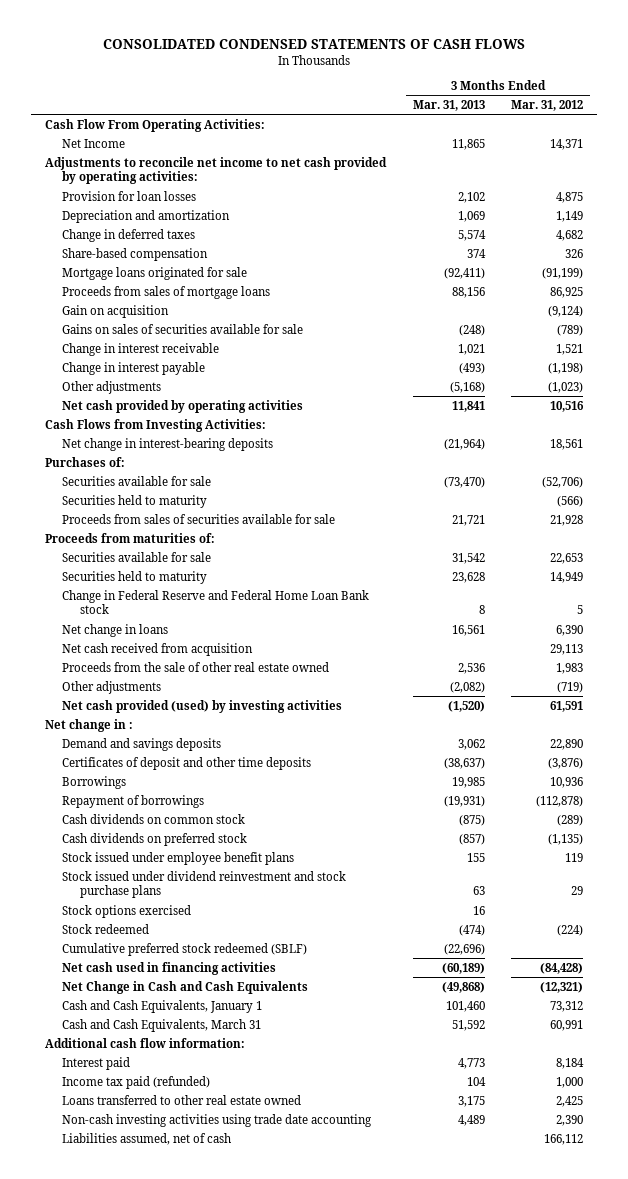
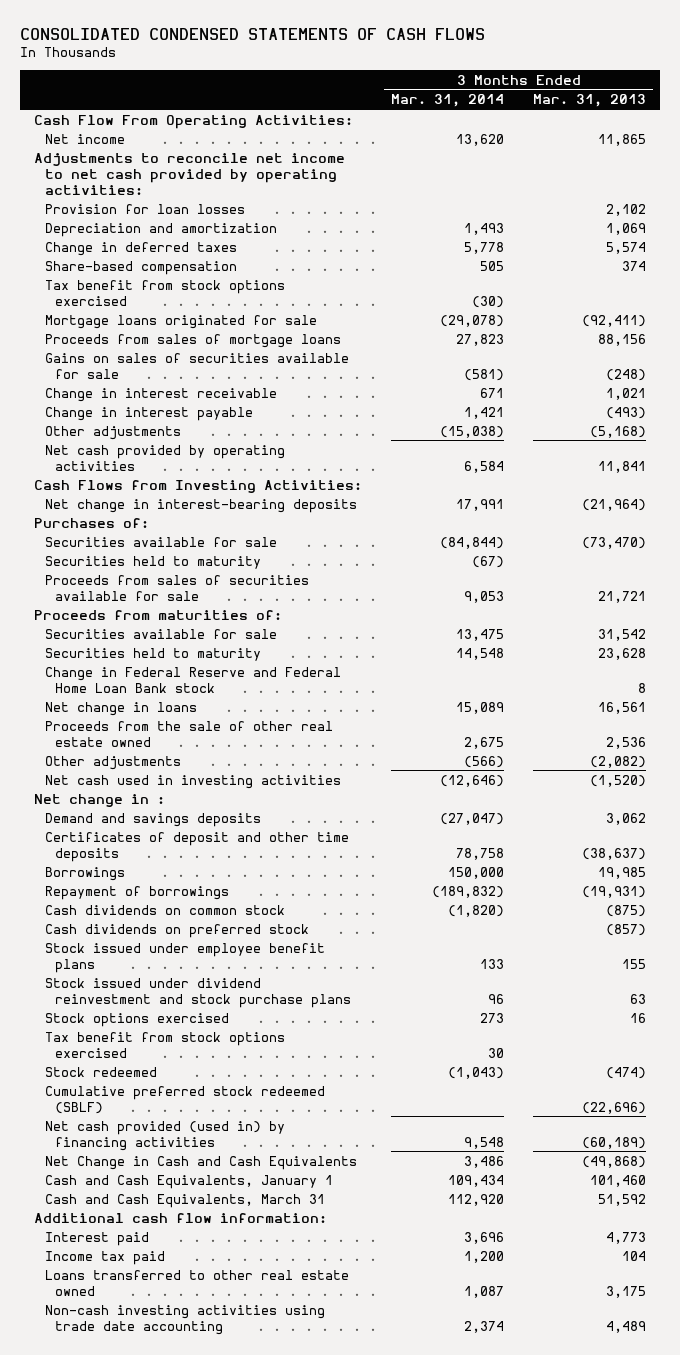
- | 3 Months Ended Mar. 31, 2013 | 3 Months Ended Mar. 31, 2012
+ | 3 Months Ended Mar. 31, 2014 | 3 Months Ended Mar. 31, 2013
- Net Income | 11,865 | 14,371
+ Net income | 13,620 | 11,865
+ Tax benefit from stock options exercised | (30) |
- Gain on acquisition | | (9,124)
- Net cash received from acquisition | | 29,113
- Net cash provided (used) by investing activities | (1,520) | 61,591
+ Net cash used in investing activities | (12,646) | (1,520)
+ Tax benefit from stock options exercised | 30 |
- Net cash used in financing activities | (60,189) | (84,428)
+ Net cash provided (used in) by financing activities | 9,548 | (60,189)
- Income tax paid (refunded) | 104 | 1,000
+ Income tax paid | 1,200 | 104
- Liabilities assumed, net of cash | | 166,112

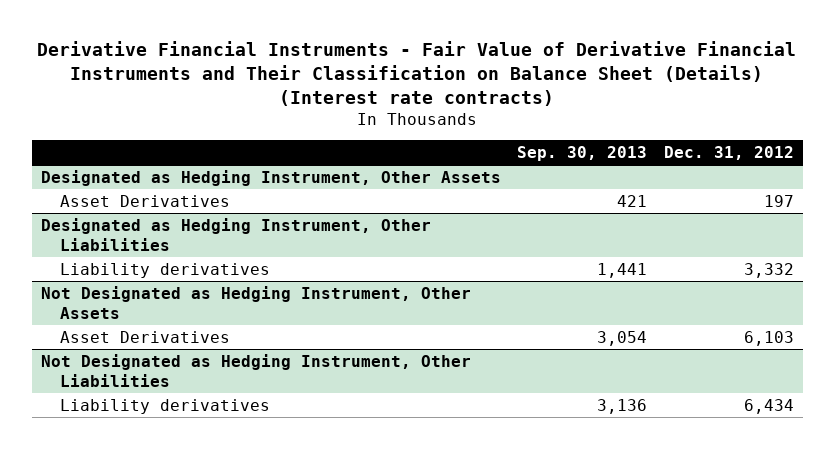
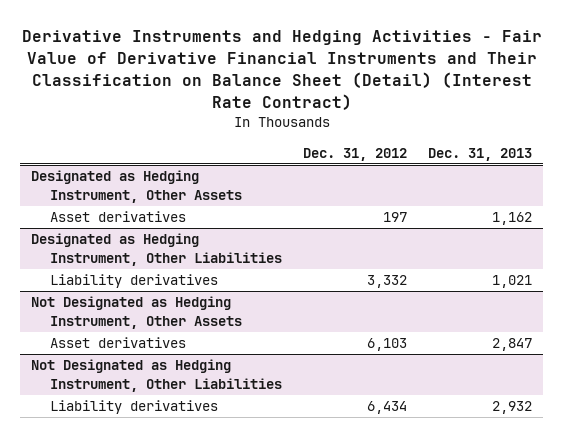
- Derivative Financial Instruments - Fair Value of Derivative Financial Instruments and Their Classification on Balance Sheet (Details) (Interest rate contracts)
+ Derivative Instruments and Hedging Activities - Fair Value of Derivative Financial Instruments and Their Classification on Balance Sheet (Detail) (Interest Rate Contract)
- | Sep. 30, 2013 | Dec. 31, 2012
+ | Dec. 31, 2012 | Dec. 31, 2013
@ Designated as Hedging Instrument, Other Assets
- Asset Derivatives | 421 | 197
+ Asset derivatives | 197 | 1,162
@ Not Designated as Hedging Instrument, Other Assets
- Asset Derivatives | 3,054 | 6,103
+ Asset derivatives | 6,103 | 2,847

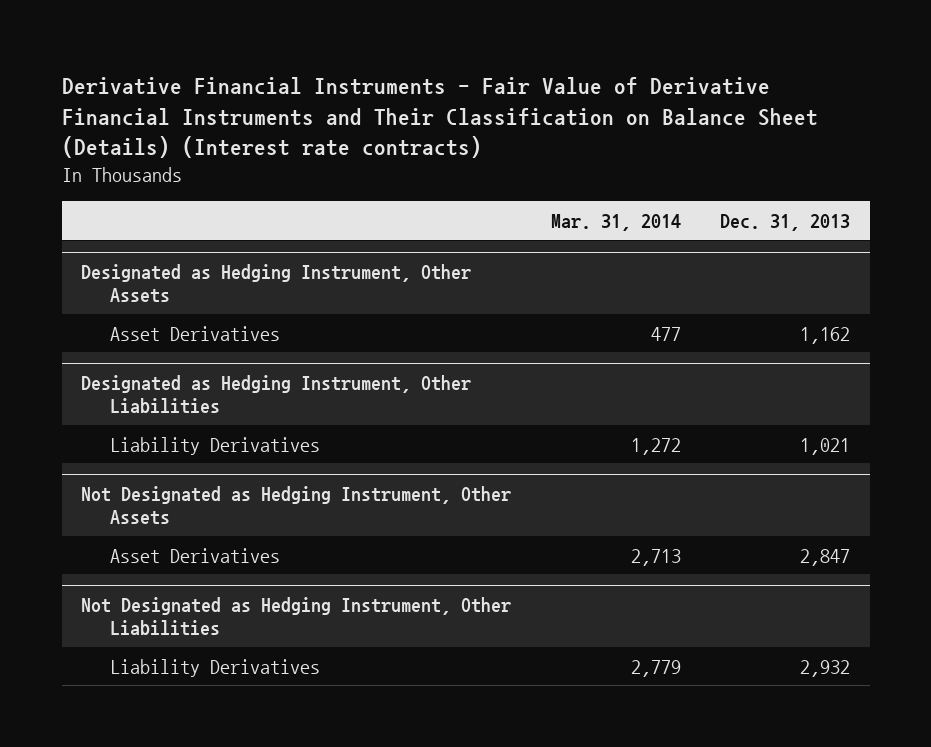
- Derivative Instruments and Hedging Activities - Fair Value of Derivative Financial Instruments and Their Classification on Balance Sheet (Detail) (Interest Rate Contract)
+ Derivative Financial Instruments - Fair Value of Derivative Financial Instruments and Their Classification on Balance Sheet (Details) (Interest rate contracts)
- | Dec. 31, 2012 | Dec. 31, 2013
+ | Mar. 31, 2014 | Dec. 31, 2013
@ Designated as Hedging Instrument, Other Assets
- Asset derivatives | 197 | 1,162
+ Asset Derivatives | 477 | 1,162
@ Designated as Hedging Instrument, Other Liabilities
- Liability derivatives | 3,332 | 1,021
+ Liability Derivatives | 1,272 | 1,021
@ Not Designated as Hedging Instrument, Other Assets
- Asset derivatives | 6,103 | 2,847
+ Asset Derivatives | 2,713 | 2,847
@ Not Designated as Hedging Instrument, Other Liabilities
- Liability derivatives | 6,434 | 2,932
+ Liability Derivatives | 2,779 | 2,932

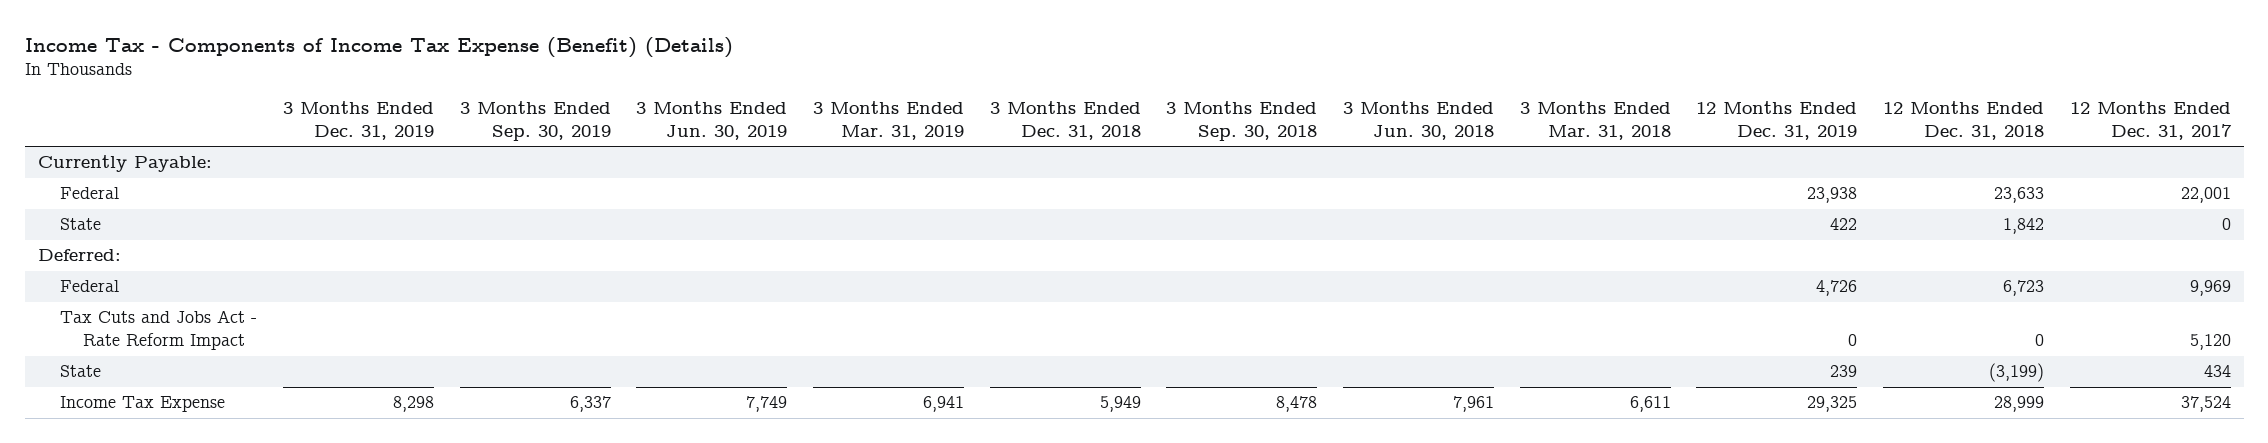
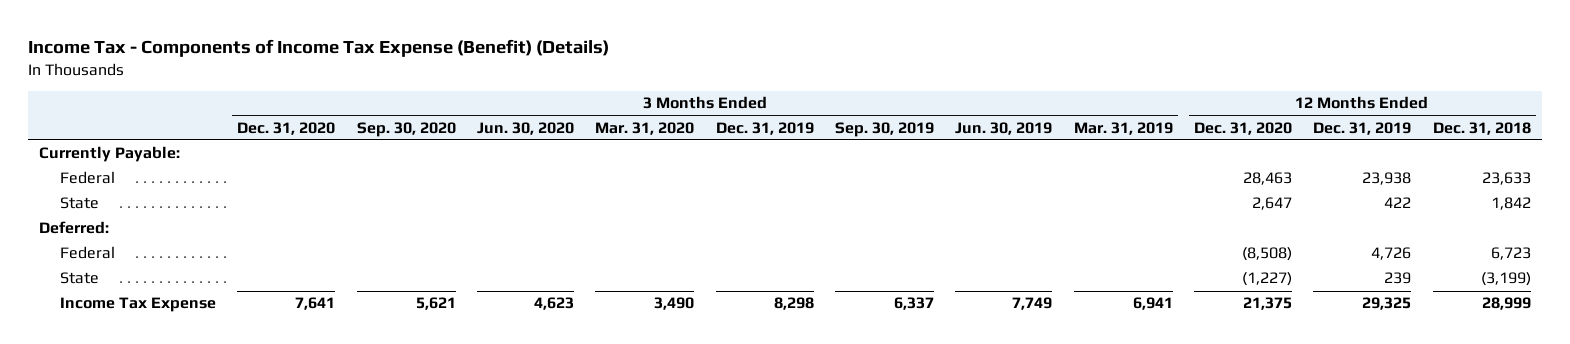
- | 3 Months Ended Dec. 31, 2019 | 3 Months Ended Sep. 30, 2019 | 3 Months Ended Jun. 30, 2019 | 3 Months Ended Mar. 31, 2019 | 3 Months Ended Dec. 31, 2018 | 3 Months Ended Sep. 30, 2018 | 3 Months Ended Jun. 30, 2018 | 3 Months Ended Mar. 31, 2018 | 12 Months Ended Dec. 31, 2019 | 12 Months Ended Dec. 31, 2018 | 12 Months Ended Dec. 31, 2017
+ | 3 Months Ended Dec. 31, 2020 | 3 Months Ended Sep. 30, 2020 | 3 Months Ended Jun. 30, 2020 | 3 Months Ended Mar. 31, 2020 | 3 Months Ended Dec. 31, 2019 | 3 Months Ended Sep. 30, 2019 | 3 Months Ended Jun. 30, 2019 | 3 Months Ended Mar. 31, 2019 | 12 Months Ended Dec. 31, 2020 | 12 Months Ended Dec. 31, 2019 | 12 Months Ended Dec. 31, 2018
- Tax Cuts and Jobs Act - Rate Reform Impact | | | | | | | | | 0 | 0 | 5,120

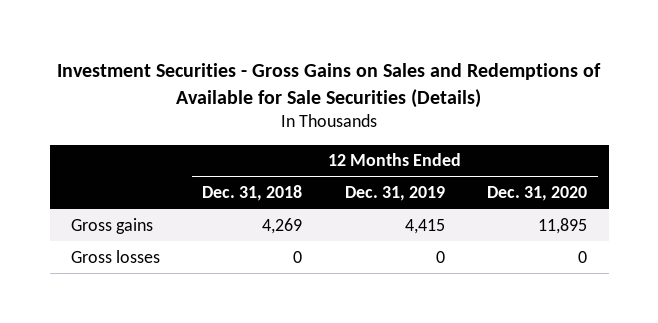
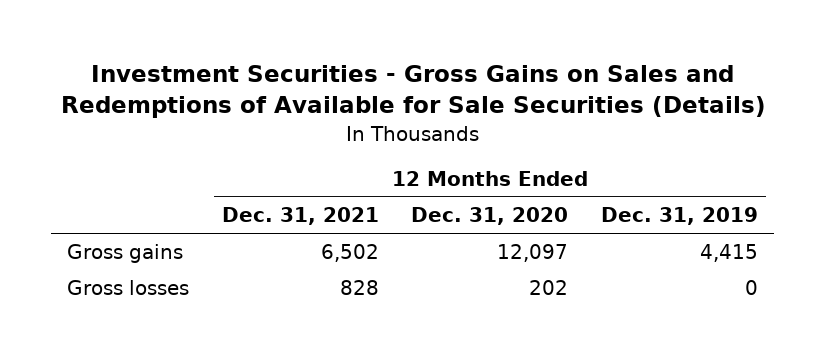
- | 12 Months Ended Dec. 31, 2018 | 12 Months Ended Dec. 31, 2019 | 12 Months Ended Dec. 31, 2020
+ | 12 Months Ended Dec. 31, 2021 | 12 Months Ended Dec. 31, 2020 | 12 Months Ended Dec. 31, 2019
- Gross gains | 4,269 | 4,415 | 11,895
- Gross losses | 0 | 0 | 0
+ Gross gains | 6,502 | 12,097 | 4,415
+ Gross losses | 828 | 202 | 0

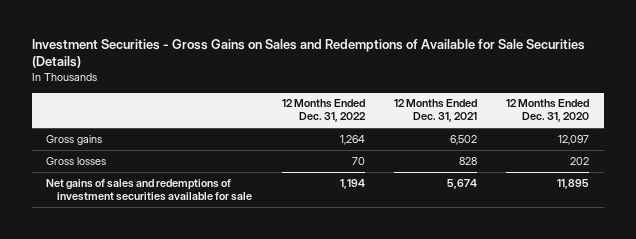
- | 12 Months Ended Dec. 31, 2021 | 12 Months Ended Dec. 31, 2020 | 12 Months Ended Dec. 31, 2019
+ | 12 Months Ended Dec. 31, 2022 | 12 Months Ended Dec. 31, 2021 | 12 Months Ended Dec. 31, 2020
+ Net gains of sales and redemptions of investment securities available for sale | 1,194 | 5,674 | 11,895

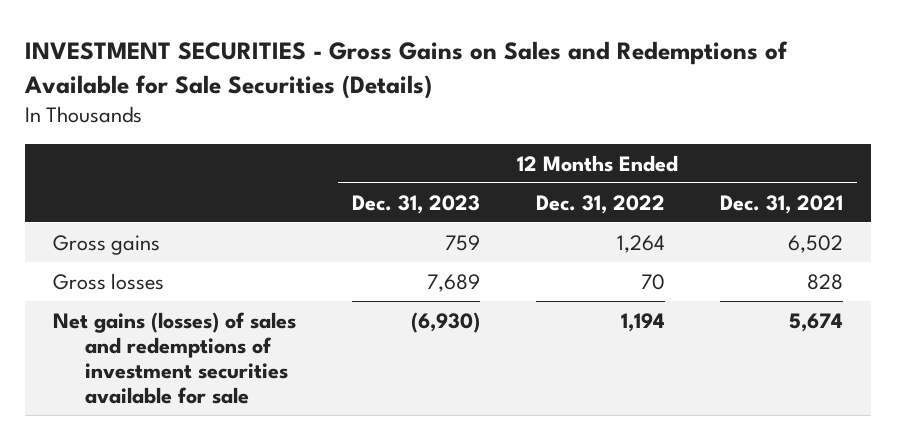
- Investment Securities - Gross Gains on Sales and Redemptions of Available for Sale Securities (Details)
+ INVESTMENT SECURITIES - Gross Gains on Sales and Redemptions of Available for Sale Securities (Details)
- | 12 Months Ended Dec. 31, 2022 | 12 Months Ended Dec. 31, 2021 | 12 Months Ended Dec. 31, 2020
+ | 12 Months Ended Dec. 31, 2023 | 12 Months Ended Dec. 31, 2022 | 12 Months Ended Dec. 31, 2021
- Net gains of sales and redemptions of investment securities available for sale | 1,194 | 5,674 | 11,895
+ Net gains (losses) of sales and redemptions of investment securities available for sale | (6,930) | 1,194 | 5,674

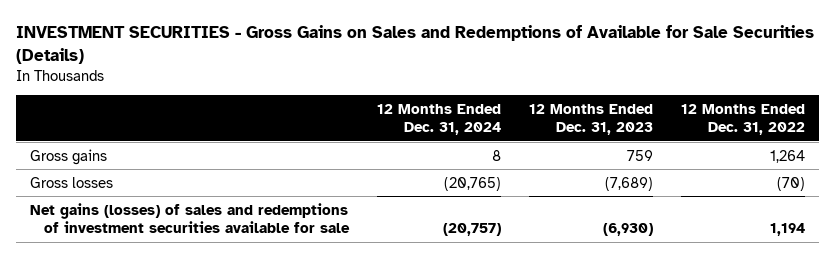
- | 12 Months Ended Dec. 31, 2023 | 12 Months Ended Dec. 31, 2022 | 12 Months Ended Dec. 31, 2021
+ | 12 Months Ended Dec. 31, 2024 | 12 Months Ended Dec. 31, 2023 | 12 Months Ended Dec. 31, 2022
- Gross losses | 7,689 | 70 | 828
+ Gross losses | (20,765) | (7,689) | (70)

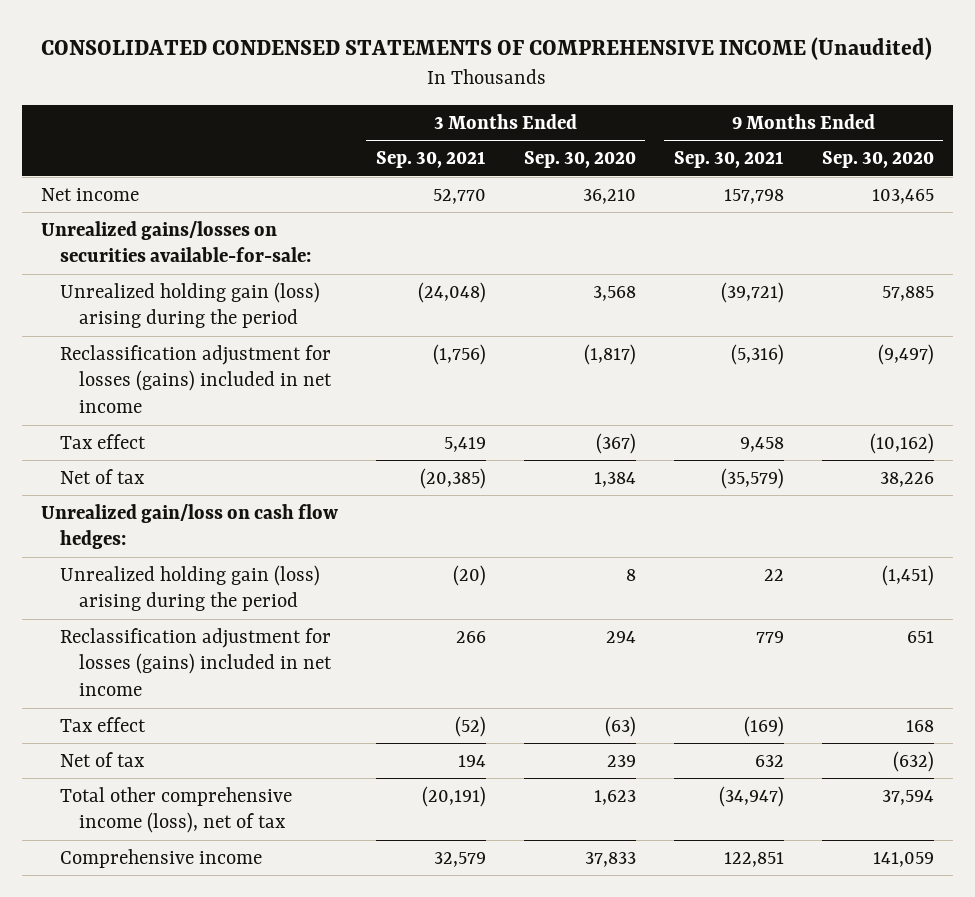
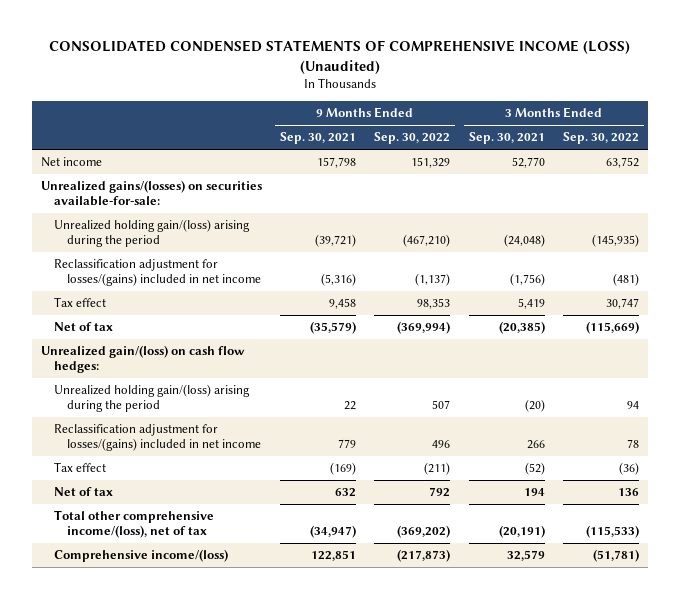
- CONSOLIDATED CONDENSED STATEMENTS OF COMPREHENSIVE INCOME (Unaudited)
+ CONSOLIDATED CONDENSED STATEMENTS OF COMPREHENSIVE INCOME (LOSS) (Unaudited)
- | 3 Months Ended Sep. 30, 2021 | 3 Months Ended Sep. 30, 2020 | 9 Months Ended Sep. 30, 2021 | 9 Months Ended Sep. 30, 2020
+ | 9 Months Ended Sep. 30, 2021 | 9 Months Ended Sep. 30, 2022 | 3 Months Ended Sep. 30, 2021 | 3 Months Ended Sep. 30, 2022
- Unrealized gains/losses on securities available-for-sale:
- Unrealized holding gain (loss) arising during the period | (24,048) | 3,568 | (39,721) | 57,885
- Reclassification adjustment for losses (gains) included in net income | (1,756) | (1,817) | (5,316) | (9,497)
+ Unrealized gains/(losses) on securities available-for-sale:
+ Unrealized holding gain/(loss) arising during the period | (39,721) | (467,210) | (24,048) | (145,935)
+ Reclassification adjustment for losses/(gains) included in net income | (5,316) | (1,137) | (1,756) | (481)
- Unrealized gain/loss on cash flow hedges:
- Unrealized holding gain (loss) arising during the period | (20) | 8 | 22 | (1,451)
- Reclassification adjustment for losses (gains) included in net income | 266 | 294 | 779 | 651
+ Unrealized gain/(loss) on cash flow hedges:
+ Unrealized holding gain/(loss) arising during the period | 22 | 507 | (20) | 94
+ Reclassification adjustment for losses/(gains) included in net income | 779 | 496 | 266 | 78
- Total other comprehensive income (loss), net of tax | (20,191) | 1,623 | (34,947) | 37,594
- Comprehensive income | 32,579 | 37,833 | 122,851 | 141,059
+ Total other comprehensive income/(loss), net of tax | (34,947) | (369,202) | (20,191) | (115,533)
+ Comprehensive income/(loss) | 122,851 | (217,873) | 32,579 | (51,781)

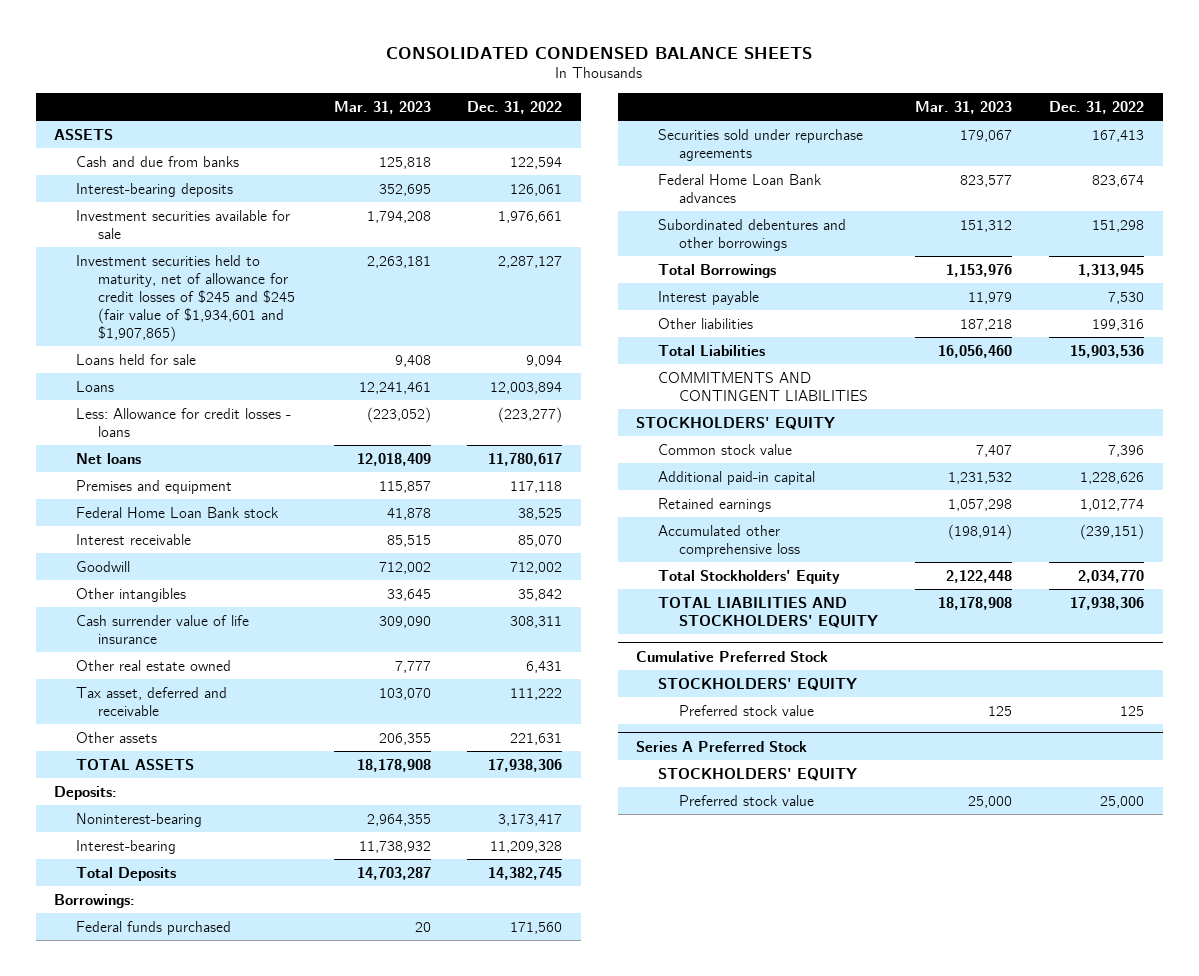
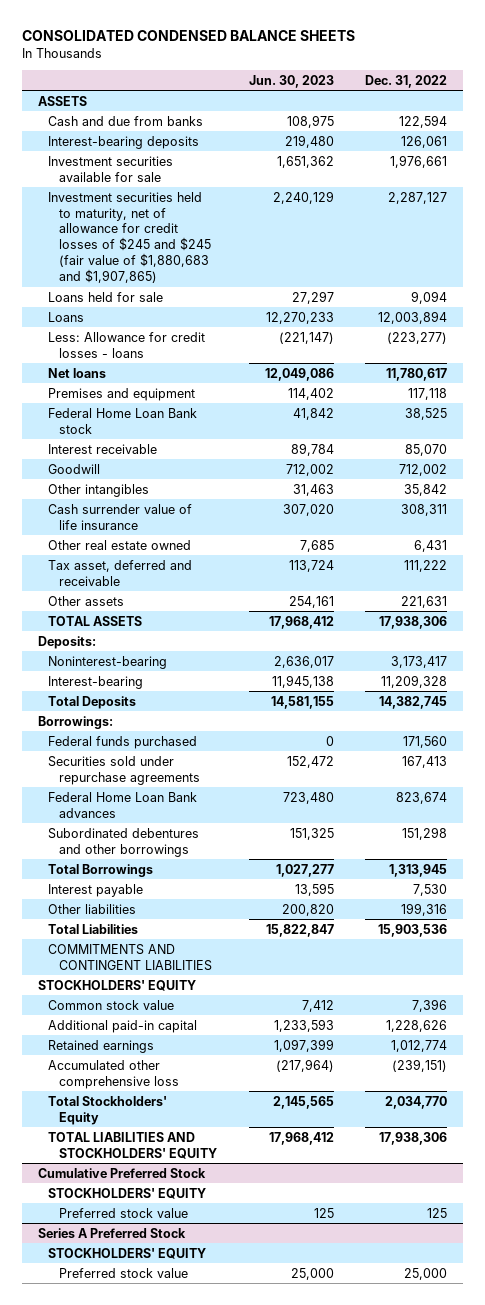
- | Mar. 31, 2023 | Dec. 31, 2022
+ | Jun. 30, 2023 | Dec. 31, 2022
- Investment securities held to maturity, net of allowance for credit losses of $245 and $245 (fair value of $1,934,601 and $1,907,865) | 2,263,181 | 2,287,127
+ Investment securities held to maturity, net of allowance for credit losses of $245 and $245 (fair value of $1,880,683 and $1,907,865) | 2,240,129 | 2,287,127

